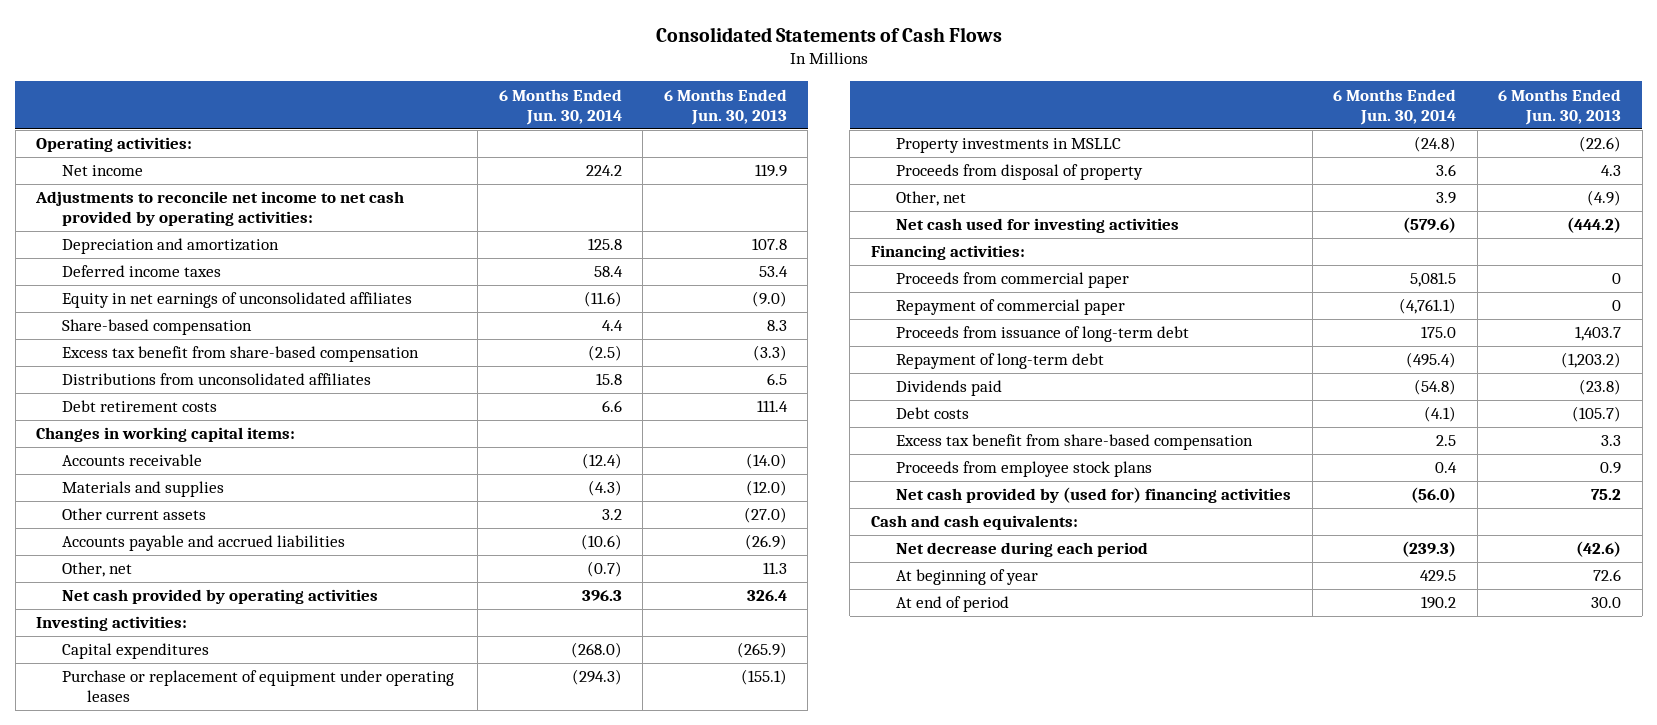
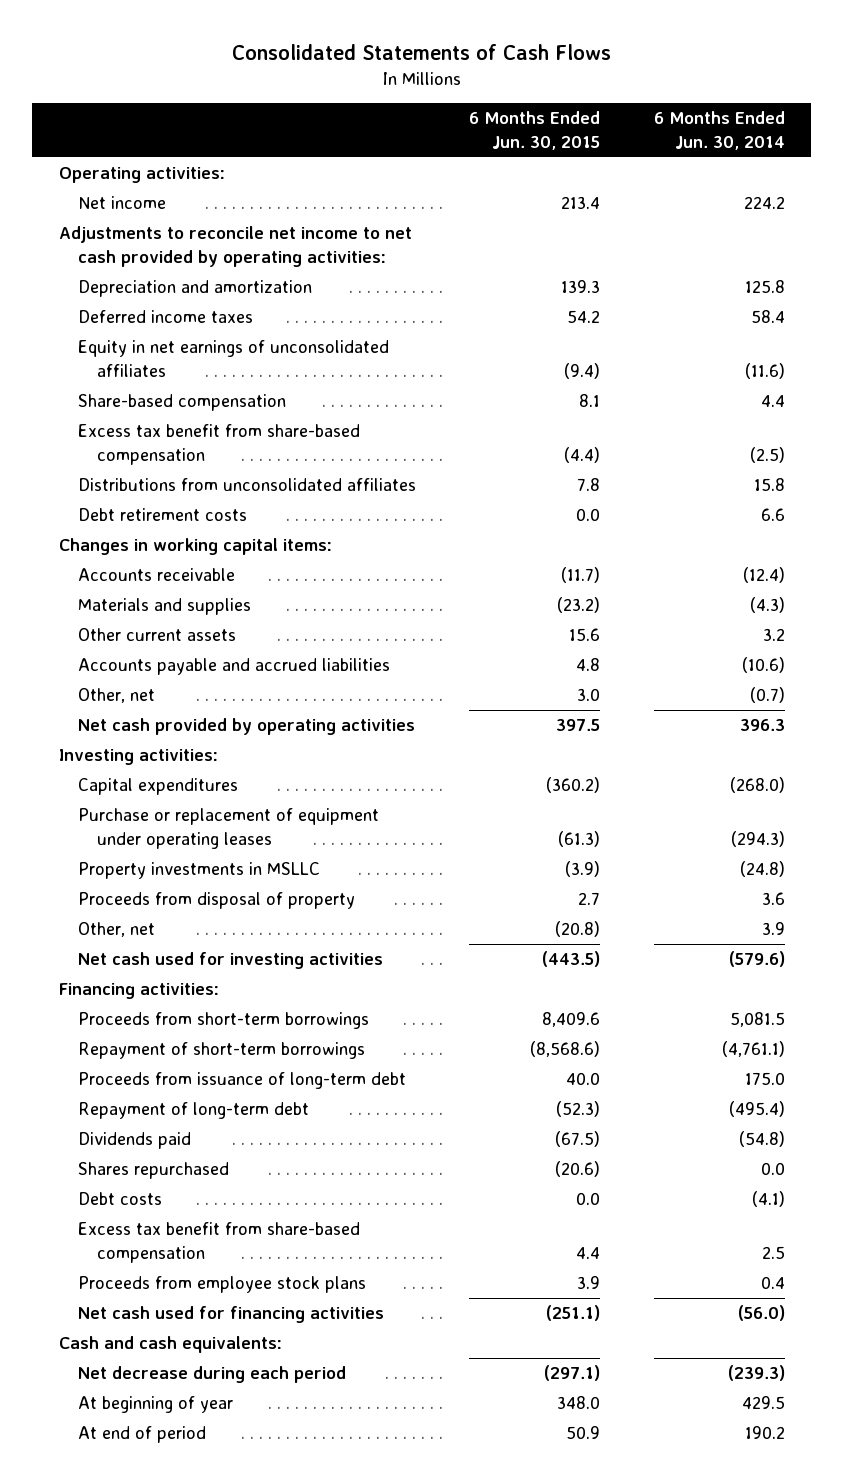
- | 6 Months Ended Jun. 30, 2014 | 6 Months Ended Jun. 30, 2013
+ | 6 Months Ended Jun. 30, 2015 | 6 Months Ended Jun. 30, 2014
- Proceeds from commercial paper | 5,081.5 | 0
- Repayment of commercial paper | (4,761.1) | 0
+ Proceeds from short-term borrowings | 8,409.6 | 5,081.5
+ Repayment of short-term borrowings | (8,568.6) | (4,761.1)
+ Shares repurchased | (20.6) | 0.0
- Net cash provided by (used for) financing activities | (56.0) | 75.2
+ Net cash used for financing activities | (251.1) | (56.0)

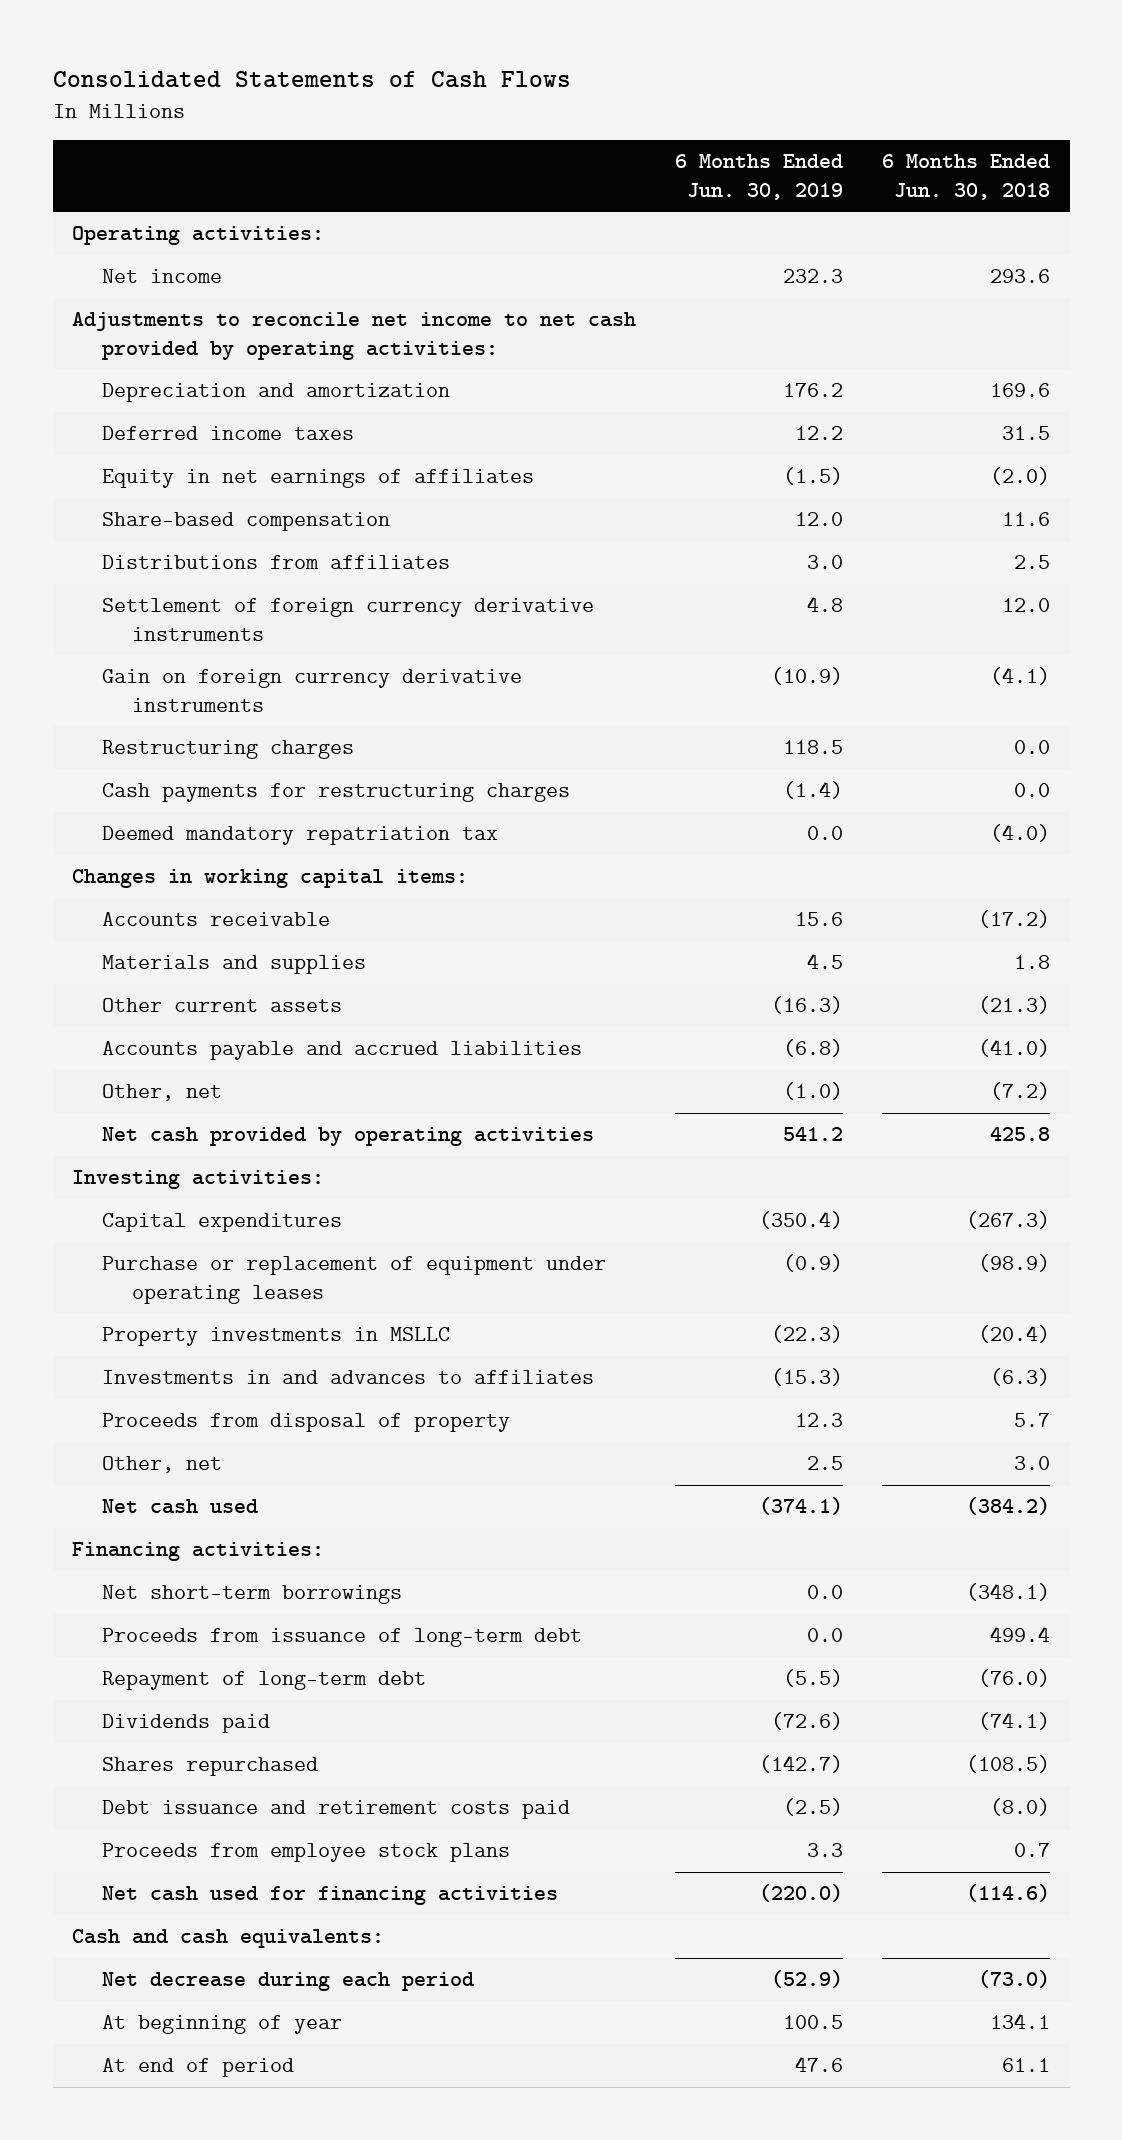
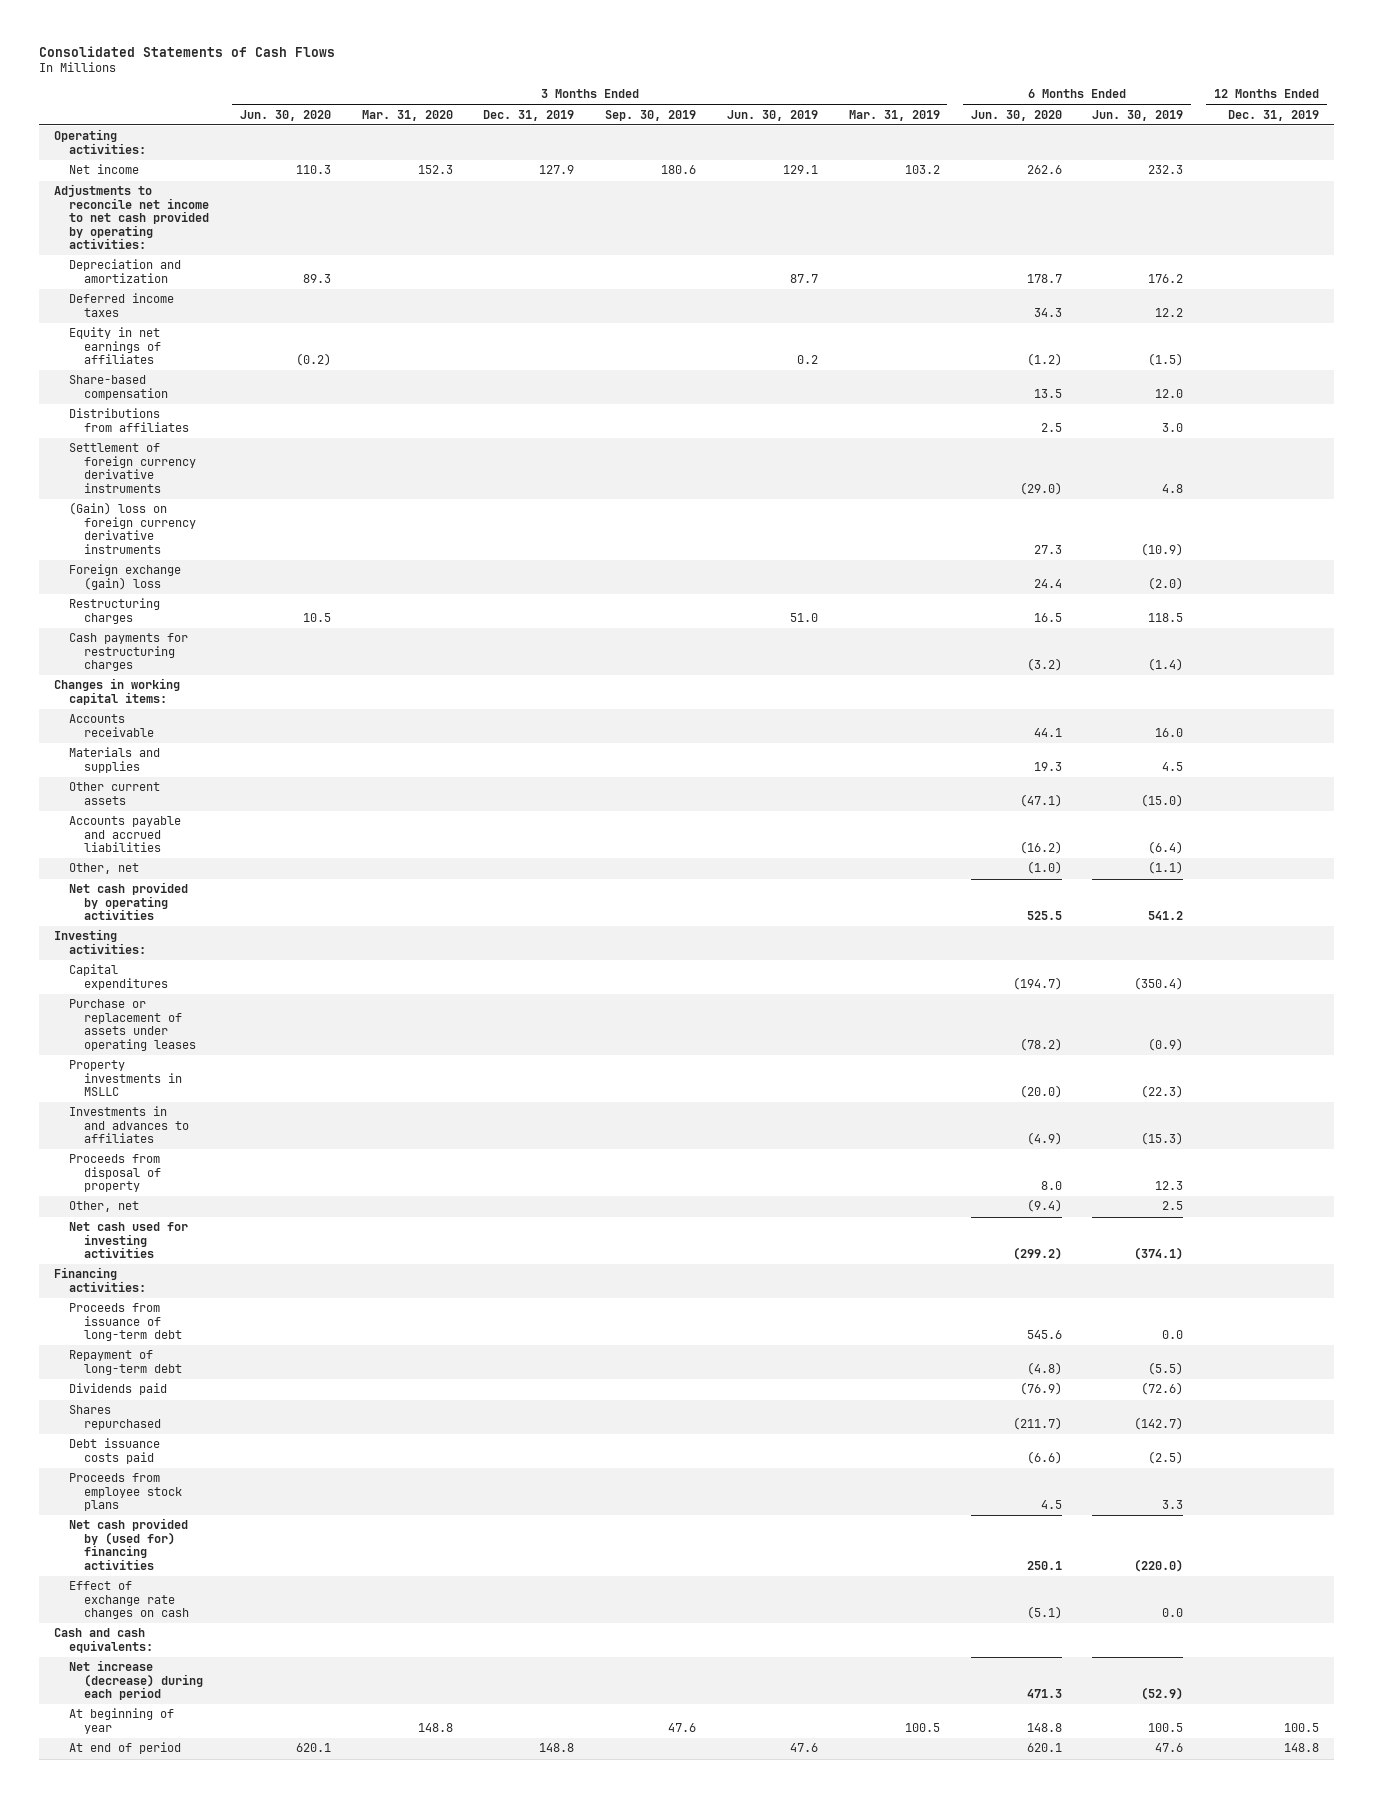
- | 6 Months Ended Jun. 30, 2019 | 6 Months Ended Jun. 30, 2018
+ | 3 Months Ended Jun. 30, 2020 | 3 Months Ended Mar. 31, 2020 | 3 Months Ended Dec. 31, 2019 | 3 Months Ended Sep. 30, 2019 | 3 Months Ended Jun. 30, 2019 | 3 Months Ended Mar. 31, 2019 | 6 Months Ended Jun. 30, 2020 | 6 Months Ended Jun. 30, 2019 | 12 Months Ended Dec. 31, 2019
- Gain on foreign currency derivative instruments | (10.9) | (4.1)
+ (Gain) loss on foreign currency derivative instruments | | | | | | | 27.3 | (10.9) |
+ Foreign exchange (gain) loss | | | | | | | 24.4 | (2.0) |
- Deemed mandatory repatriation tax | 0.0 | (4.0)
- Accounts receivable | 15.6 | (17.2)
+ Accounts receivable | | | | | | | 44.1 | 16.0 |
- Other current assets | (16.3) | (21.3)
- Accounts payable and accrued liabilities | (6.8) | (41.0)
- Other, net | (1.0) | (7.2)
+ Other current assets | | | | | | | (47.1) | (15.0) |
+ Accounts payable and accrued liabilities | | | | | | | (16.2) | (6.4) |
+ Other, net | | | | | | | (1.0) | (1.1) |
- Purchase or replacement of equipment under operating leases | (0.9) | (98.9)
+ Purchase or replacement of assets under operating leases | | | | | | | (78.2) | (0.9) |
- Net cash used | (374.1) | (384.2)
+ Net cash used for investing activities | | | | | | | (299.2) | (374.1) |
- Net short-term borrowings | 0.0 | (348.1)
- Debt issuance and retirement costs paid | (2.5) | (8.0)
+ Debt issuance costs paid | | | | | | | (6.6) | (2.5) |
- Net cash used for financing activities | (220.0) | (114.6)
+ Net cash provided by (used for) financing activities | | | | | | | 250.1 | (220.0) |
+ Effect of exchange rate changes on cash | | | | | | | (5.1) | 0.0 |
- Net decrease during each period | (52.9) | (73.0)
+ Net increase (decrease) during each period | | | | | | | 471.3 | (52.9) |

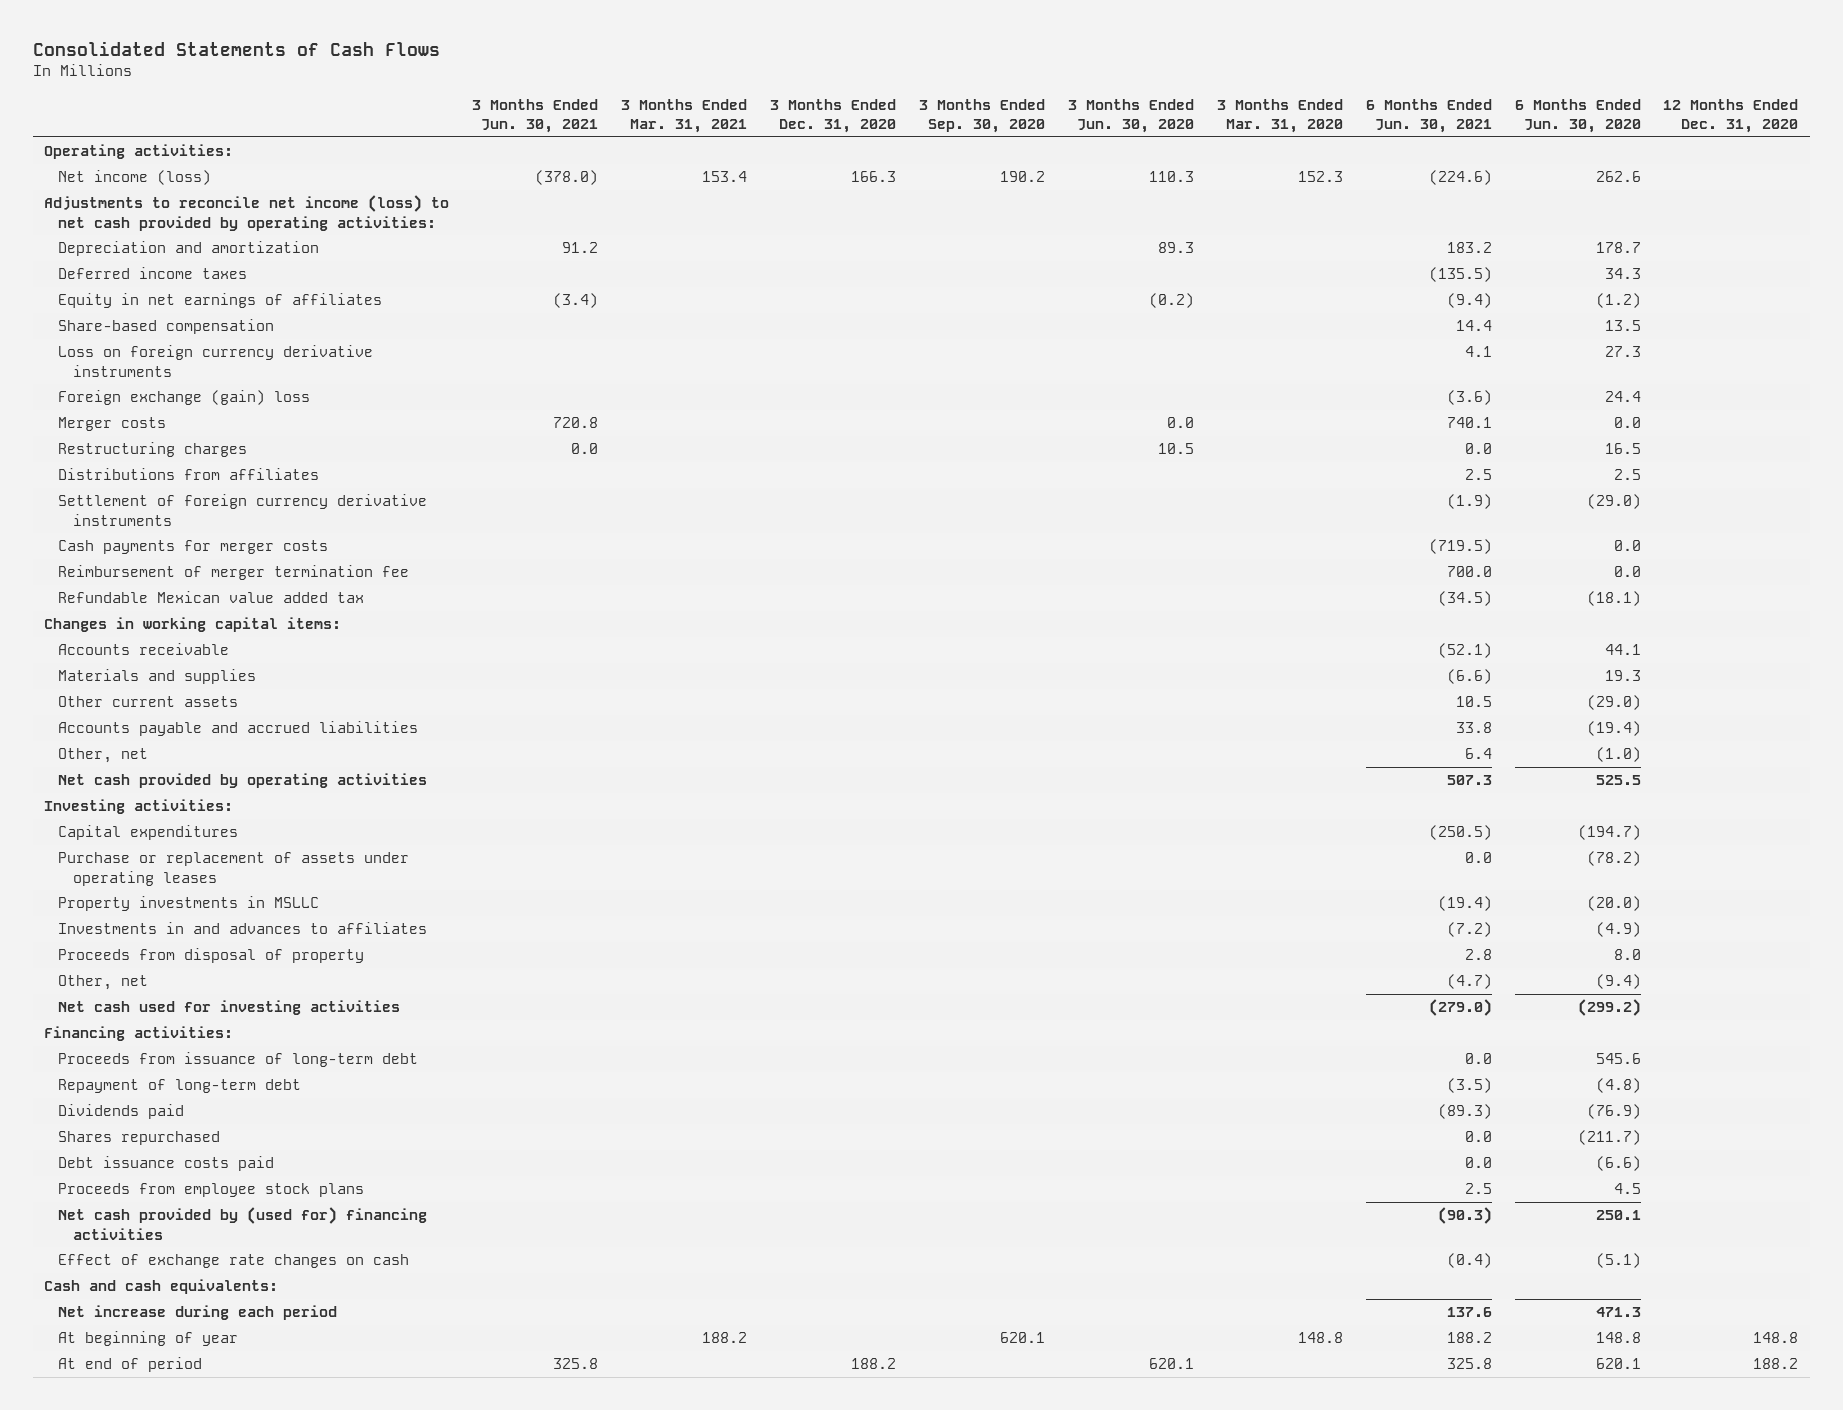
- | 3 Months Ended Jun. 30, 2020 | 3 Months Ended Mar. 31, 2020 | 3 Months Ended Dec. 31, 2019 | 3 Months Ended Sep. 30, 2019 | 3 Months Ended Jun. 30, 2019 | 3 Months Ended Mar. 31, 2019 | 6 Months Ended Jun. 30, 2020 | 6 Months Ended Jun. 30, 2019 | 12 Months Ended Dec. 31, 2019
+ | 3 Months Ended Jun. 30, 2021 | 3 Months Ended Mar. 31, 2021 | 3 Months Ended Dec. 31, 2020 | 3 Months Ended Sep. 30, 2020 | 3 Months Ended Jun. 30, 2020 | 3 Months Ended Mar. 31, 2020 | 6 Months Ended Jun. 30, 2021 | 6 Months Ended Jun. 30, 2020 | 12 Months Ended Dec. 31, 2020
- Net income | 110.3 | 152.3 | 127.9 | 180.6 | 129.1 | 103.2 | 262.6 | 232.3 |
- Adjustments to reconcile net income to net cash provided by operating activities:
+ Net income (loss) | (378.0) | 153.4 | 166.3 | 190.2 | 110.3 | 152.3 | (224.6) | 262.6 |
+ Adjustments to reconcile net income (loss) to net cash provided by operating activities:
- (Gain) loss on foreign currency derivative instruments | | | | | | | 27.3 | (10.9) |
+ Loss on foreign currency derivative instruments | | | | | | | 4.1 | 27.3 |
+ Merger costs | 720.8 | | | | 0.0 | | 740.1 | 0.0 |
- Cash payments for restructuring charges | | | | | | | (3.2) | (1.4) |
moved down: Distributions from affiliates | | | | | | | 2.5 | 2.5 |
moved down: Settlement of foreign currency derivative instruments | | | | | | | (1.9) | (29.0) |
+ Cash payments for merger costs | | | | | | | (719.5) | 0.0 |
+ Reimbursement of merger termination fee | | | | | | | 700.0 | 0.0 |
+ Refundable Mexican value added tax | | | | | | | (34.5) | (18.1) |
- Other current assets | | | | | | | (47.1) | (15.0) |
- Accounts payable and accrued liabilities | | | | | | | (16.2) | (6.4) |
+ Other current assets | | | | | | | 10.5 | (29.0) |
+ Accounts payable and accrued liabilities | | | | | | | 33.8 | (19.4) |
- Net increase (decrease) during each period | | | | | | | 471.3 | (52.9) |
+ Net increase during each period | | | | | | | 137.6 | 471.3 |

